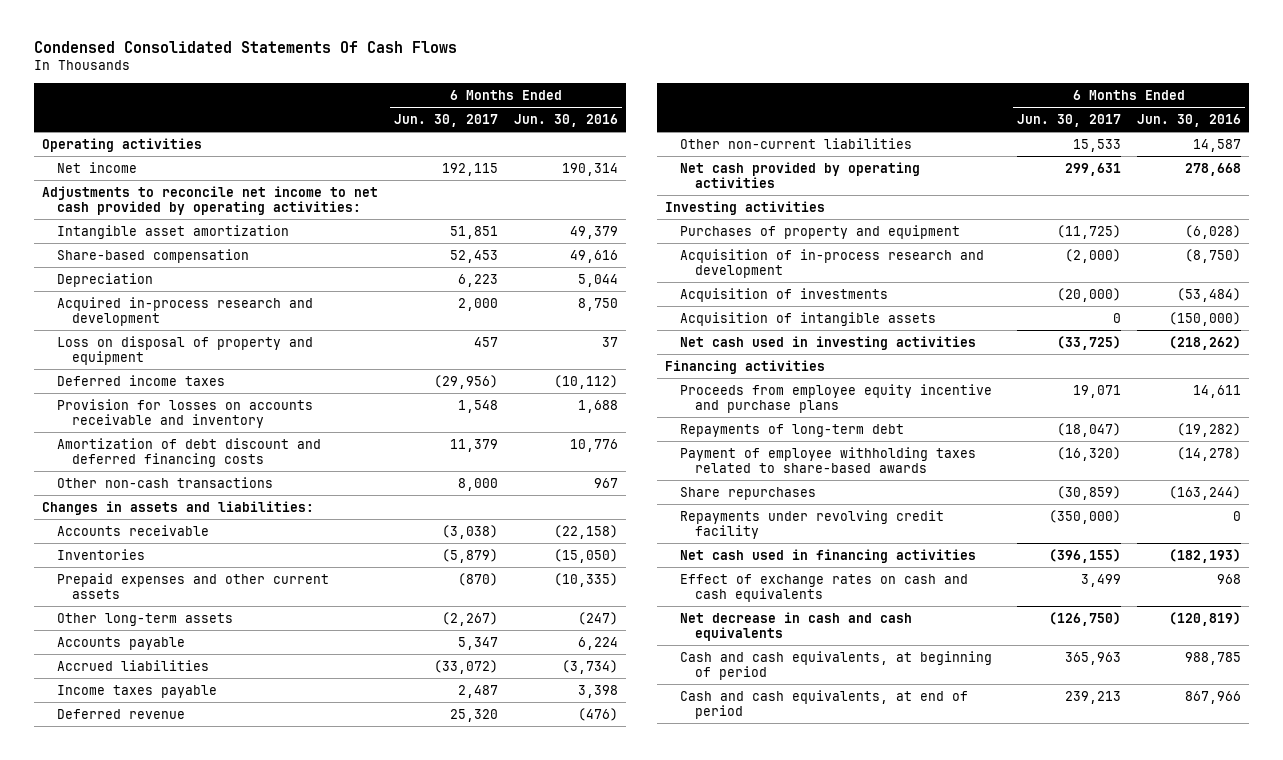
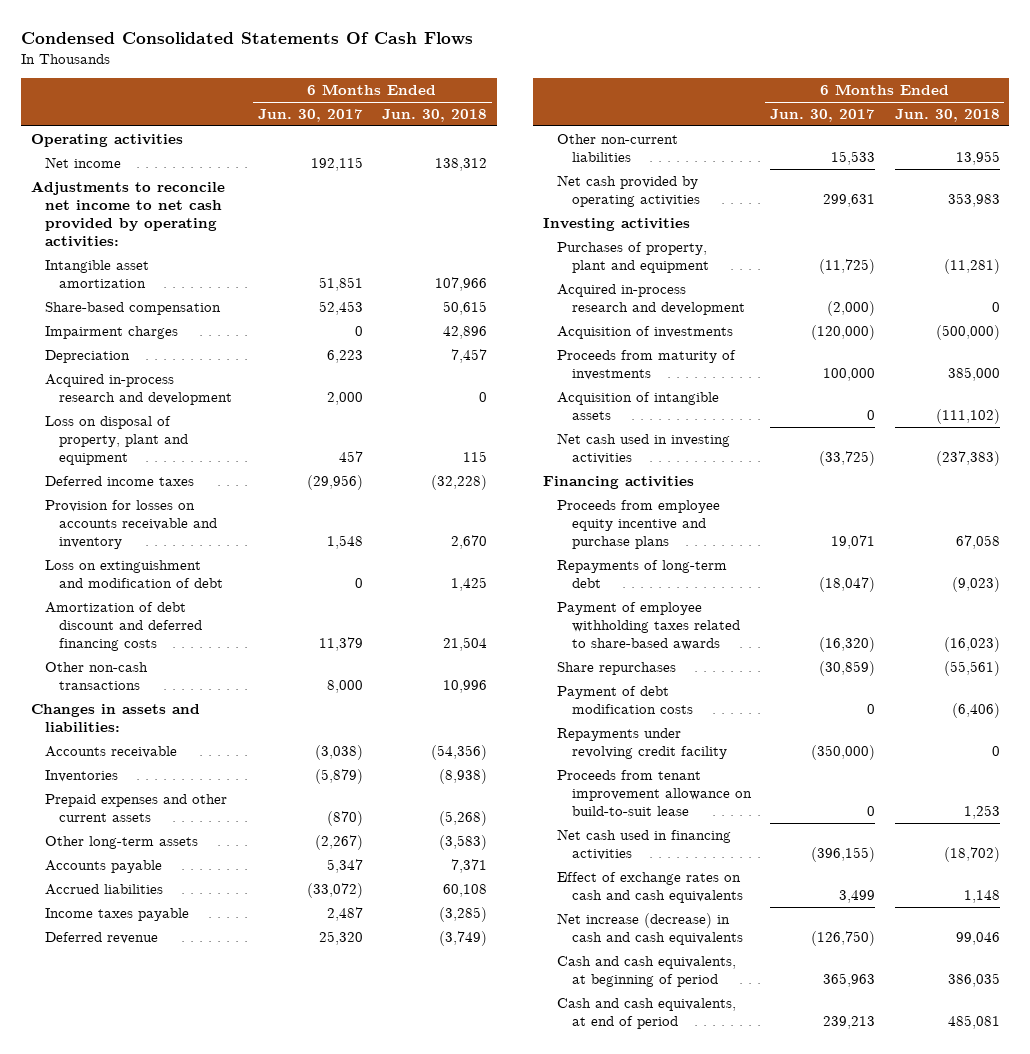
- | 6 Months Ended Jun. 30, 2017 | 6 Months Ended Jun. 30, 2016
+ | 6 Months Ended Jun. 30, 2017 | 6 Months Ended Jun. 30, 2018
+ Impairment charges | 0 | 42,896
- Loss on disposal of property and equipment | 457 | 37
+ Loss on disposal of property, plant and equipment | 457 | 115
+ Loss on extinguishment and modification of debt | 0 | 1,425
- Purchases of property and equipment | (11,725) | (6,028)
- Acquisition of in-process research and development | (2,000) | (8,750)
- Acquisition of investments | (20,000) | (53,484)
+ Purchases of property, plant and equipment | (11,725) | (11,281)
+ Acquired in-process research and development | (2,000) | 0
+ Acquisition of investments | (120,000) | (500,000)
+ Proceeds from maturity of investments | 100,000 | 385,000
+ Payment of debt modification costs | 0 | (6,406)
+ Proceeds from tenant improvement allowance on build-to-suit lease | 0 | 1,253
- Net decrease in cash and cash equivalents | (126,750) | (120,819)
+ Net increase (decrease) in cash and cash equivalents | (126,750) | 99,046

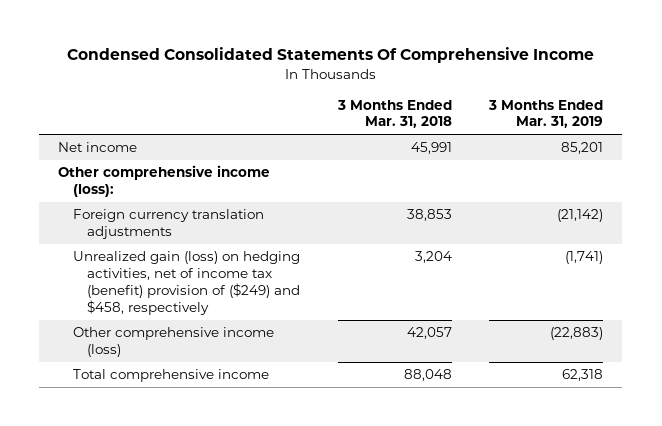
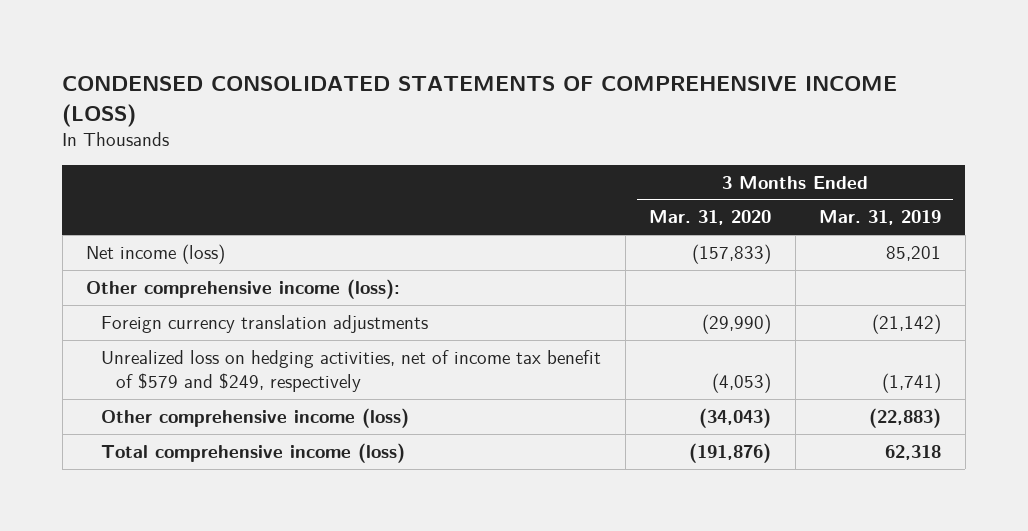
- Condensed Consolidated Statements Of Comprehensive Income
+ CONDENSED CONSOLIDATED STATEMENTS OF COMPREHENSIVE INCOME (LOSS)
- | 3 Months Ended Mar. 31, 2018 | 3 Months Ended Mar. 31, 2019
+ | 3 Months Ended Mar. 31, 2020 | 3 Months Ended Mar. 31, 2019
- Net income | 45,991 | 85,201
+ Net income (loss) | (157,833) | 85,201
- Unrealized gain (loss) on hedging activities, net of income tax (benefit) provision of ($249) and $458, respectively | 3,204 | (1,741)
+ Unrealized loss on hedging activities, net of income tax benefit of $579 and $249, respectively | (4,053) | (1,741)
- Total comprehensive income | 88,048 | 62,318
+ Total comprehensive income (loss) | (191,876) | 62,318

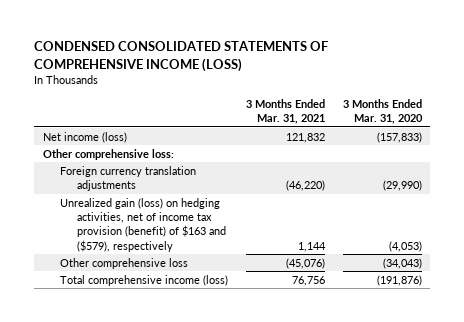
- | 3 Months Ended Mar. 31, 2020 | 3 Months Ended Mar. 31, 2019
+ | 3 Months Ended Mar. 31, 2021 | 3 Months Ended Mar. 31, 2020
- Other comprehensive income (loss):
+ Other comprehensive loss:
- Unrealized loss on hedging activities, net of income tax benefit of $579 and $249, respectively | (4,053) | (1,741)
- Other comprehensive income (loss) | (34,043) | (22,883)
+ Unrealized gain (loss) on hedging activities, net of income tax provision (benefit) of $163 and ($579), respectively | 1,144 | (4,053)
+ Other comprehensive loss | (45,076) | (34,043)

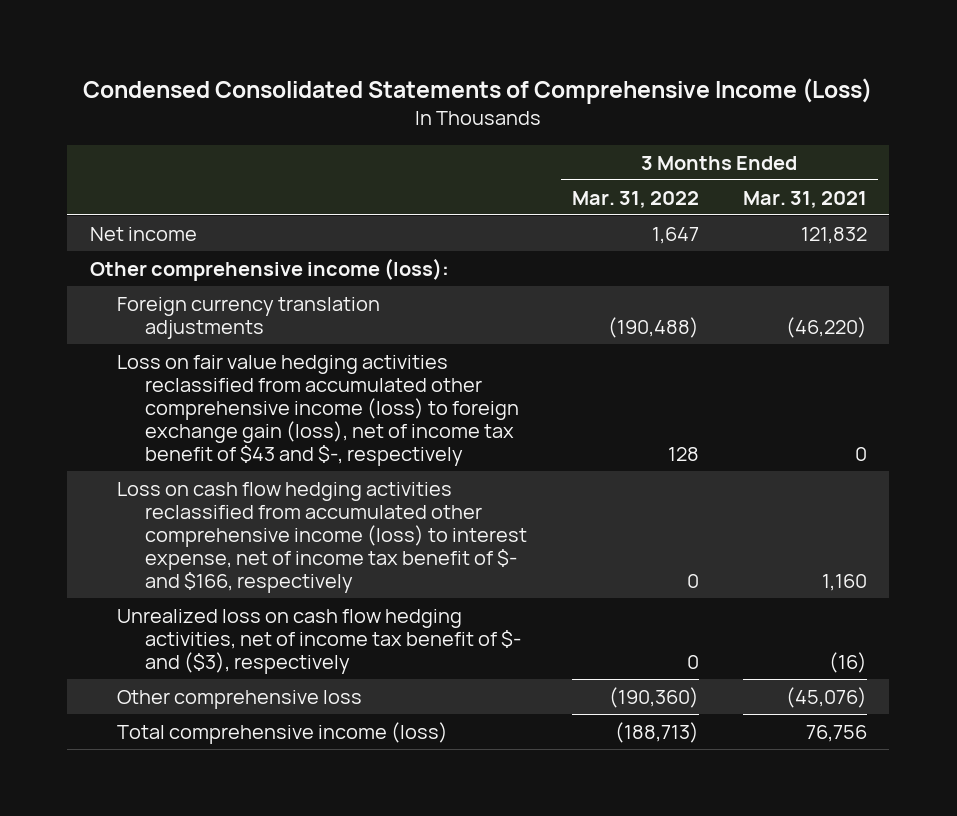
- CONDENSED CONSOLIDATED STATEMENTS OF COMPREHENSIVE INCOME (LOSS)
+ Condensed Consolidated Statements of Comprehensive Income (Loss)
- | 3 Months Ended Mar. 31, 2021 | 3 Months Ended Mar. 31, 2020
+ | 3 Months Ended Mar. 31, 2022 | 3 Months Ended Mar. 31, 2021
- Net income (loss) | 121,832 | (157,833)
- Other comprehensive loss:
+ Net income | 1,647 | 121,832
+ Other comprehensive income (loss):
- Unrealized gain (loss) on hedging activities, net of income tax provision (benefit) of $163 and ($579), respectively | 1,144 | (4,053)
+ Loss on fair value hedging activities reclassified from accumulated other comprehensive income (loss) to foreign exchange gain (loss), net of income tax benefit of $43 and $-, respectively | 128 | 0
+ Loss on cash flow hedging activities reclassified from accumulated other comprehensive income (loss) to interest expense, net of income tax benefit of $- and $166, respectively | 0 | 1,160
+ Unrealized loss on cash flow hedging activities, net of income tax benefit of $- and ($3), respectively | 0 | (16)

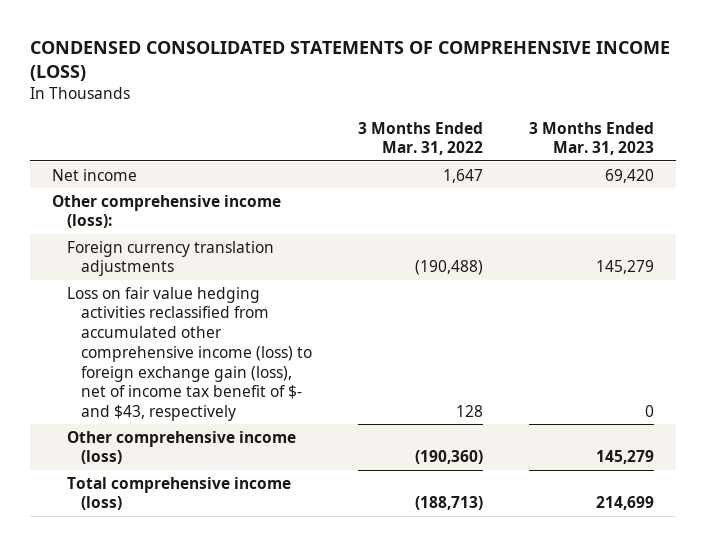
- Condensed Consolidated Statements of Comprehensive Income (Loss)
+ CONDENSED CONSOLIDATED STATEMENTS OF COMPREHENSIVE INCOME (LOSS)
- | 3 Months Ended Mar. 31, 2022 | 3 Months Ended Mar. 31, 2021
+ | 3 Months Ended Mar. 31, 2022 | 3 Months Ended Mar. 31, 2023
- Loss on fair value hedging activities reclassified from accumulated other comprehensive income (loss) to foreign exchange gain (loss), net of income tax benefit of $43 and $-, respectively | 128 | 0
- Loss on cash flow hedging activities reclassified from accumulated other comprehensive income (loss) to interest expense, net of income tax benefit of $- and $166, respectively | 0 | 1,160
- Unrealized loss on cash flow hedging activities, net of income tax benefit of $- and ($3), respectively | 0 | (16)
- Other comprehensive loss | (190,360) | (45,076)
+ Loss on fair value hedging activities reclassified from accumulated other comprehensive income (loss) to foreign exchange gain (loss), net of income tax benefit of $- and $43, respectively | 128 | 0
+ Other comprehensive income (loss) | (190,360) | 145,279

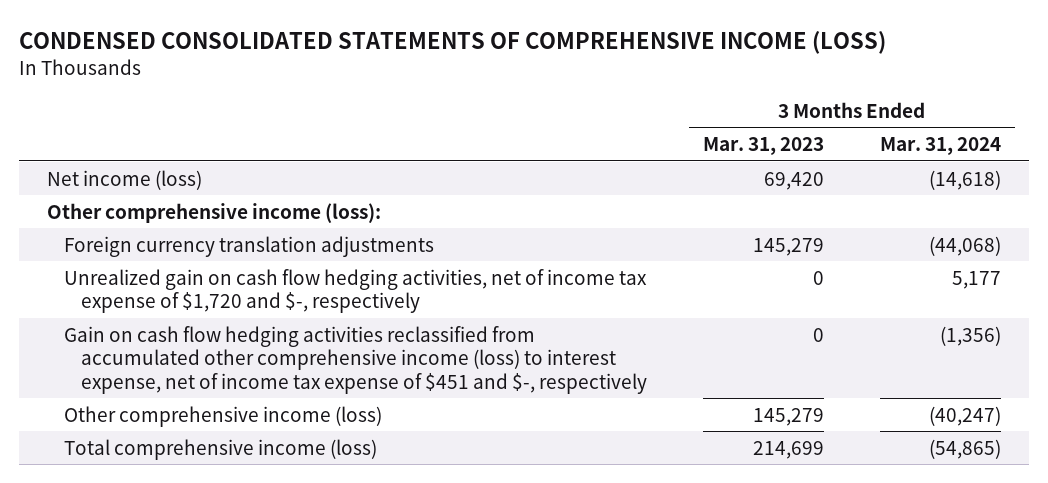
- | 3 Months Ended Mar. 31, 2022 | 3 Months Ended Mar. 31, 2023
+ | 3 Months Ended Mar. 31, 2023 | 3 Months Ended Mar. 31, 2024
- Net income | 1,647 | 69,420
+ Net income (loss) | 69,420 | (14,618)
- Loss on fair value hedging activities reclassified from accumulated other comprehensive income (loss) to foreign exchange gain (loss), net of income tax benefit of $- and $43, respectively | 128 | 0
+ Unrealized gain on cash flow hedging activities, net of income tax expense of $1,720 and $-, respectively | 0 | 5,177
+ Gain on cash flow hedging activities reclassified from accumulated other comprehensive income (loss) to interest expense, net of income tax expense of $451 and $-, respectively | 0 | (1,356)

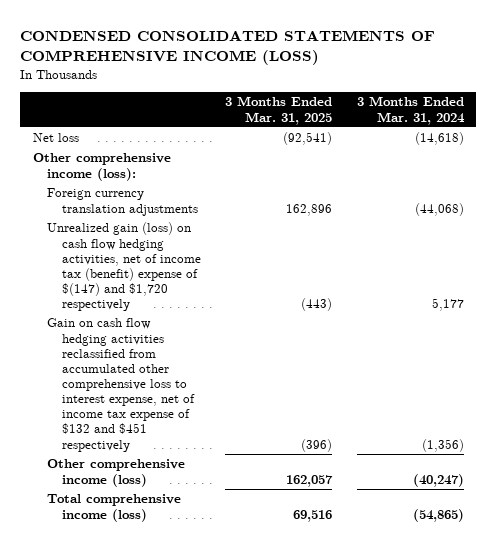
- | 3 Months Ended Mar. 31, 2023 | 3 Months Ended Mar. 31, 2024
+ | 3 Months Ended Mar. 31, 2025 | 3 Months Ended Mar. 31, 2024
- Net income (loss) | 69,420 | (14,618)
+ Net loss | (92,541) | (14,618)
- Unrealized gain on cash flow hedging activities, net of income tax expense of $1,720 and $-, respectively | 0 | 5,177
- Gain on cash flow hedging activities reclassified from accumulated other comprehensive income (loss) to interest expense, net of income tax expense of $451 and $-, respectively | 0 | (1,356)
+ Unrealized gain (loss) on cash flow hedging activities, net of income tax (benefit) expense of $(147) and $1,720 respectively | (443) | 5,177
+ Gain on cash flow hedging activities reclassified from accumulated other comprehensive loss to interest expense, net of income tax expense of $132 and $451 respectively | (396) | (1,356)

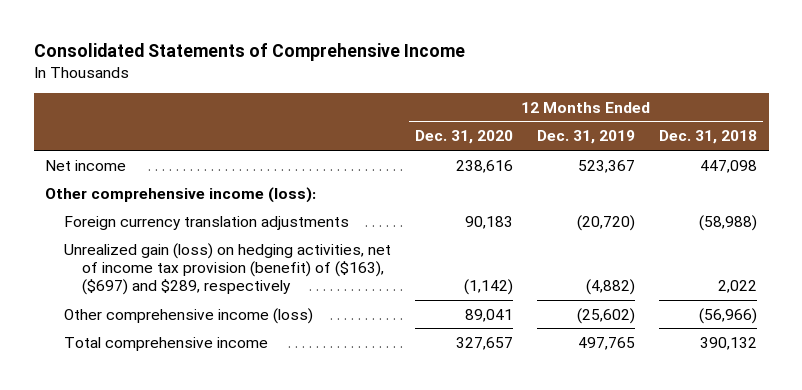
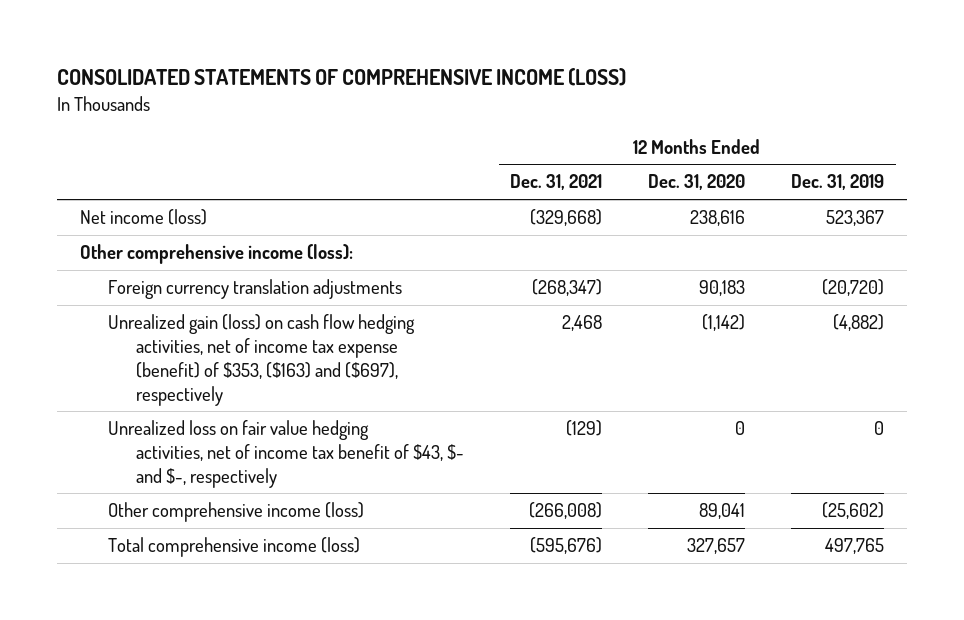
- Consolidated Statements of Comprehensive Income
+ CONSOLIDATED STATEMENTS OF COMPREHENSIVE INCOME (LOSS)
- | 12 Months Ended Dec. 31, 2020 | 12 Months Ended Dec. 31, 2019 | 12 Months Ended Dec. 31, 2018
+ | 12 Months Ended Dec. 31, 2021 | 12 Months Ended Dec. 31, 2020 | 12 Months Ended Dec. 31, 2019
- Net income | 238,616 | 523,367 | 447,098
+ Net income (loss) | (329,668) | 238,616 | 523,367
- Unrealized gain (loss) on hedging activities, net of income tax provision (benefit) of ($163), ($697) and $289, respectively | (1,142) | (4,882) | 2,022
+ Unrealized gain (loss) on cash flow hedging activities, net of income tax expense (benefit) of $353, ($163) and ($697), respectively | 2,468 | (1,142) | (4,882)
+ Unrealized loss on fair value hedging activities, net of income tax benefit of $43, $- and $-, respectively | (129) | 0 | 0
- Total comprehensive income | 327,657 | 497,765 | 390,132
+ Total comprehensive income (loss) | (595,676) | 327,657 | 497,765

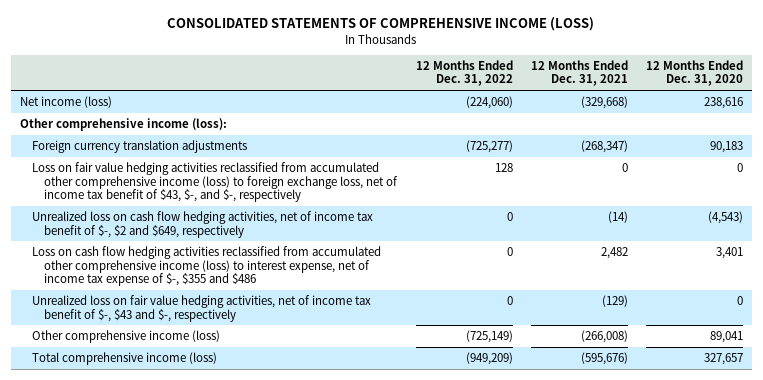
- | 12 Months Ended Dec. 31, 2021 | 12 Months Ended Dec. 31, 2020 | 12 Months Ended Dec. 31, 2019
+ | 12 Months Ended Dec. 31, 2022 | 12 Months Ended Dec. 31, 2021 | 12 Months Ended Dec. 31, 2020
- Unrealized gain (loss) on cash flow hedging activities, net of income tax expense (benefit) of $353, ($163) and ($697), respectively | 2,468 | (1,142) | (4,882)
- Unrealized loss on fair value hedging activities, net of income tax benefit of $43, $- and $-, respectively | (129) | 0 | 0
+ Loss on fair value hedging activities reclassified from accumulated other comprehensive income (loss) to foreign exchange loss, net of income tax benefit of $43, $-, and $-, respectively | 128 | 0 | 0
+ Unrealized loss on cash flow hedging activities, net of income tax benefit of $-, $2 and $649, respectively | 0 | (14) | (4,543)
+ Loss on cash flow hedging activities reclassified from accumulated other comprehensive income (loss) to interest expense, net of income tax expense of $-, $355 and $486 | 0 | 2,482 | 3,401
+ Unrealized loss on fair value hedging activities, net of income tax benefit of $-, $43 and $-, respectively | 0 | (129) | 0

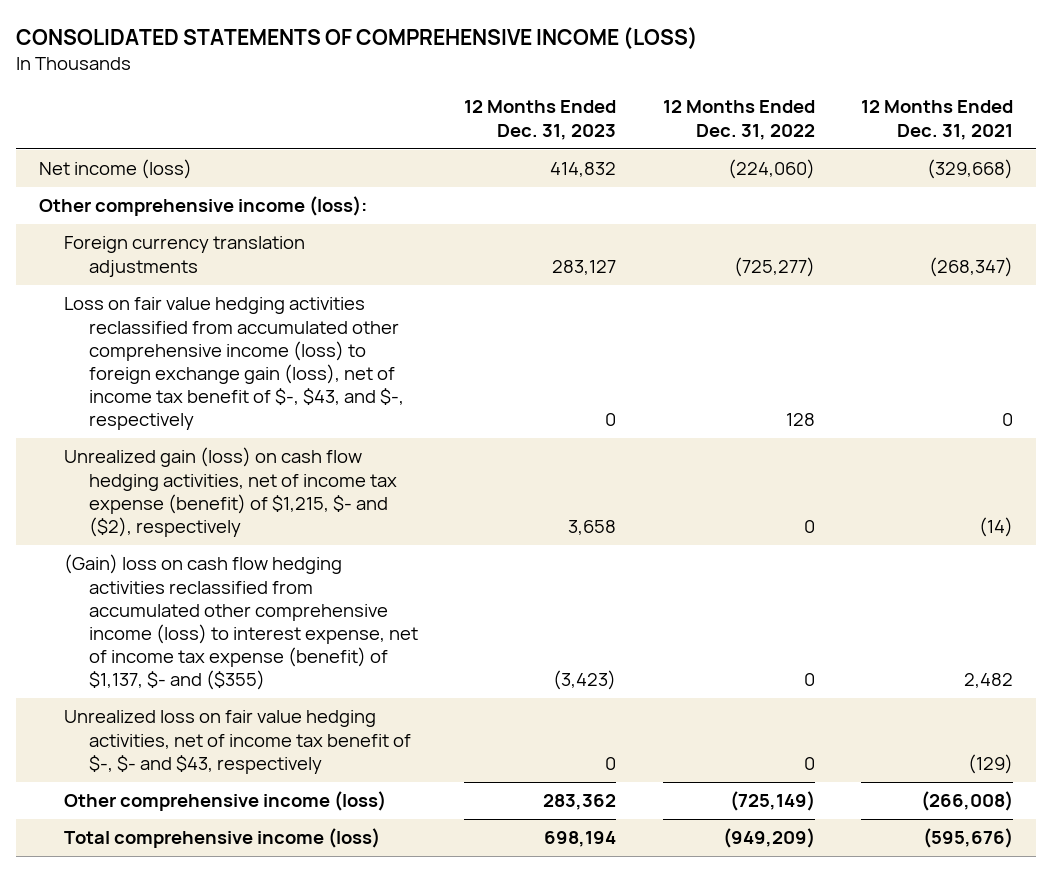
- | 12 Months Ended Dec. 31, 2022 | 12 Months Ended Dec. 31, 2021 | 12 Months Ended Dec. 31, 2020
+ | 12 Months Ended Dec. 31, 2023 | 12 Months Ended Dec. 31, 2022 | 12 Months Ended Dec. 31, 2021
- Loss on fair value hedging activities reclassified from accumulated other comprehensive income (loss) to foreign exchange loss, net of income tax benefit of $43, $-, and $-, respectively | 128 | 0 | 0
- Unrealized loss on cash flow hedging activities, net of income tax benefit of $-, $2 and $649, respectively | 0 | (14) | (4,543)
- Loss on cash flow hedging activities reclassified from accumulated other comprehensive income (loss) to interest expense, net of income tax expense of $-, $355 and $486 | 0 | 2,482 | 3,401
- Unrealized loss on fair value hedging activities, net of income tax benefit of $-, $43 and $-, respectively | 0 | (129) | 0
+ Loss on fair value hedging activities reclassified from accumulated other comprehensive income (loss) to foreign exchange gain (loss), net of income tax benefit of $-, $43, and $-, respectively | 0 | 128 | 0
+ Unrealized gain (loss) on cash flow hedging activities, net of income tax expense (benefit) of $1,215, $- and ($2), respectively | 3,658 | 0 | (14)
+ (Gain) loss on cash flow hedging activities reclassified from accumulated other comprehensive income (loss) to interest expense, net of income tax expense (benefit) of $1,137, $- and ($355) | (3,423) | 0 | 2,482
+ Unrealized loss on fair value hedging activities, net of income tax benefit of $-, $- and $43, respectively | 0 | 0 | (129)

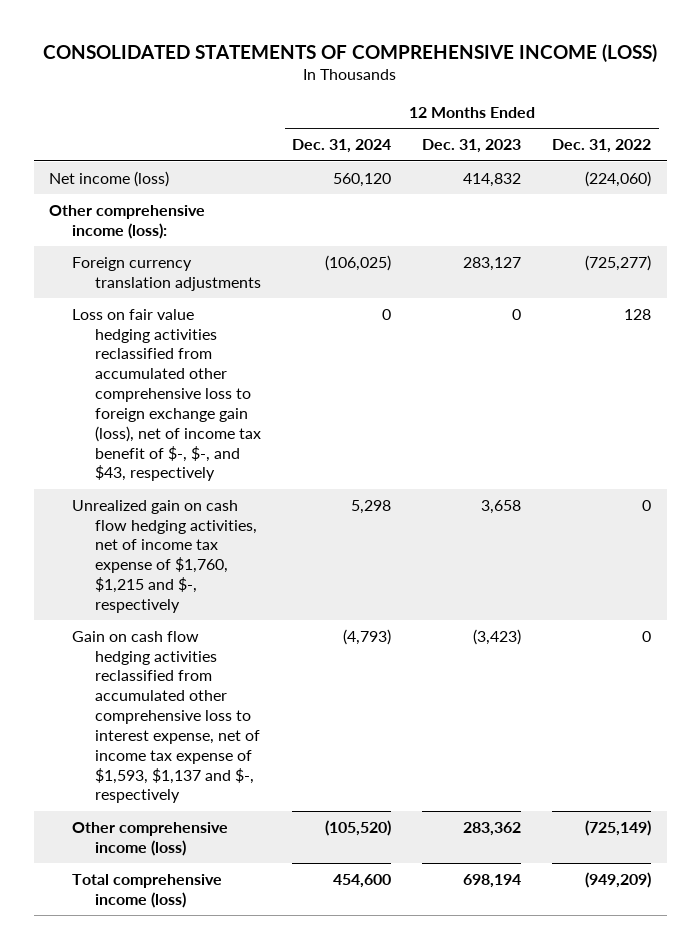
- | 12 Months Ended Dec. 31, 2023 | 12 Months Ended Dec. 31, 2022 | 12 Months Ended Dec. 31, 2021
+ | 12 Months Ended Dec. 31, 2024 | 12 Months Ended Dec. 31, 2023 | 12 Months Ended Dec. 31, 2022
- Loss on fair value hedging activities reclassified from accumulated other comprehensive income (loss) to foreign exchange gain (loss), net of income tax benefit of $-, $43, and $-, respectively | 0 | 128 | 0
- Unrealized gain (loss) on cash flow hedging activities, net of income tax expense (benefit) of $1,215, $- and ($2), respectively | 3,658 | 0 | (14)
- (Gain) loss on cash flow hedging activities reclassified from accumulated other comprehensive income (loss) to interest expense, net of income tax expense (benefit) of $1,137, $- and ($355) | (3,423) | 0 | 2,482
- Unrealized loss on fair value hedging activities, net of income tax benefit of $-, $- and $43, respectively | 0 | 0 | (129)
+ Loss on fair value hedging activities reclassified from accumulated other comprehensive loss to foreign exchange gain (loss), net of income tax benefit of $-, $-, and $43, respectively | 0 | 0 | 128
+ Unrealized gain on cash flow hedging activities, net of income tax expense of $1,760, $1,215 and $-, respectively | 5,298 | 3,658 | 0
+ Gain on cash flow hedging activities reclassified from accumulated other comprehensive loss to interest expense, net of income tax expense of $1,593, $1,137 and $-, respectively | (4,793) | (3,423) | 0

